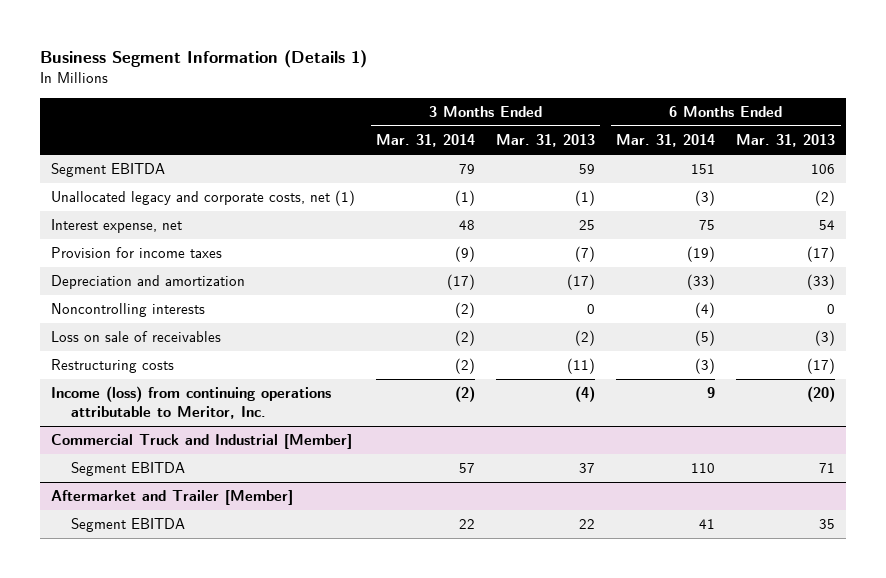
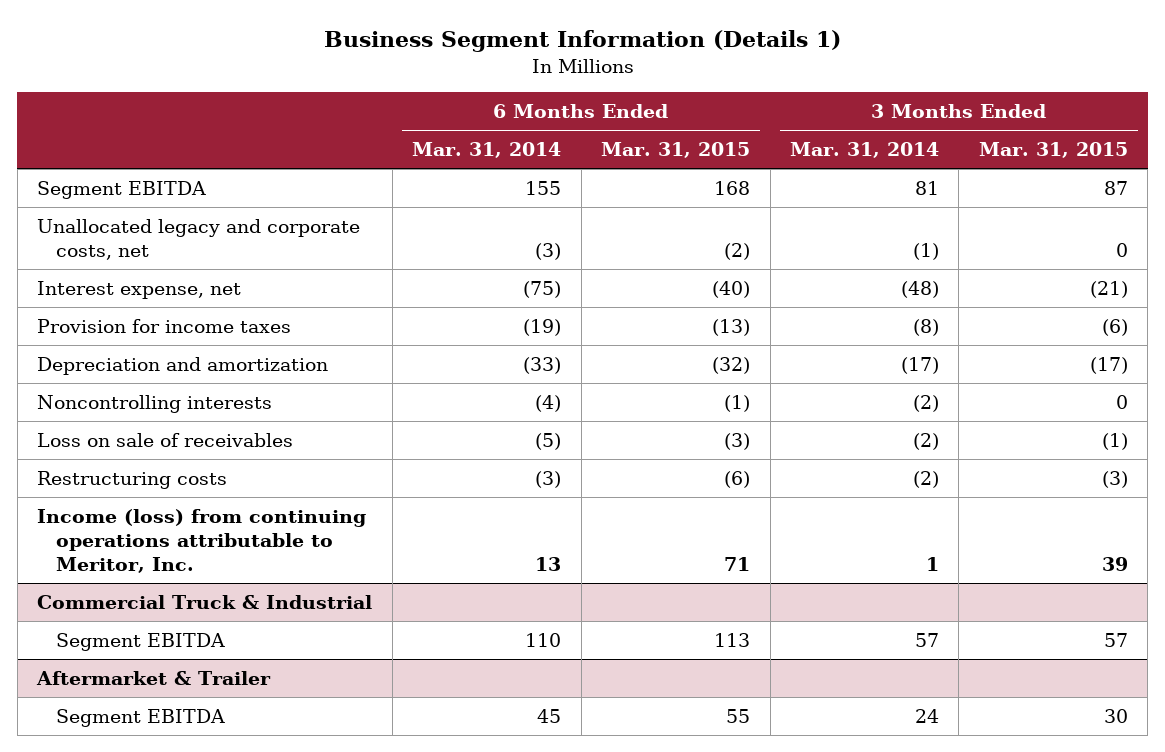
- | 3 Months Ended Mar. 31, 2014 | 3 Months Ended Mar. 31, 2013 | 6 Months Ended Mar. 31, 2014 | 6 Months Ended Mar. 31, 2013
+ | 6 Months Ended Mar. 31, 2014 | 6 Months Ended Mar. 31, 2015 | 3 Months Ended Mar. 31, 2014 | 3 Months Ended Mar. 31, 2015
- Segment EBITDA | 79 | 59 | 151 | 106
- Unallocated legacy and corporate costs, net (1) | (1) | (1) | (3) | (2)
- Interest expense, net | 48 | 25 | 75 | 54
- Provision for income taxes | (9) | (7) | (19) | (17)
+ Segment EBITDA | 155 | 168 | 81 | 87
+ Unallocated legacy and corporate costs, net | (3) | (2) | (1) | 0
+ Interest expense, net | (75) | (40) | (48) | (21)
+ Provision for income taxes | (19) | (13) | (8) | (6)
- Income (loss) from continuing operations attributable to Meritor, Inc. | (2) | (4) | 9 | (20)
- Commercial Truck and Industrial [Member]
+ Income (loss) from continuing operations attributable to Meritor, Inc. | 13 | 71 | 1 | 39
+ Commercial Truck & Industrial
- Aftermarket and Trailer [Member]
- Segment EBITDA | 22 | 22 | 41 | 35
+ Aftermarket & Trailer
+ Segment EBITDA | 45 | 55 | 24 | 30

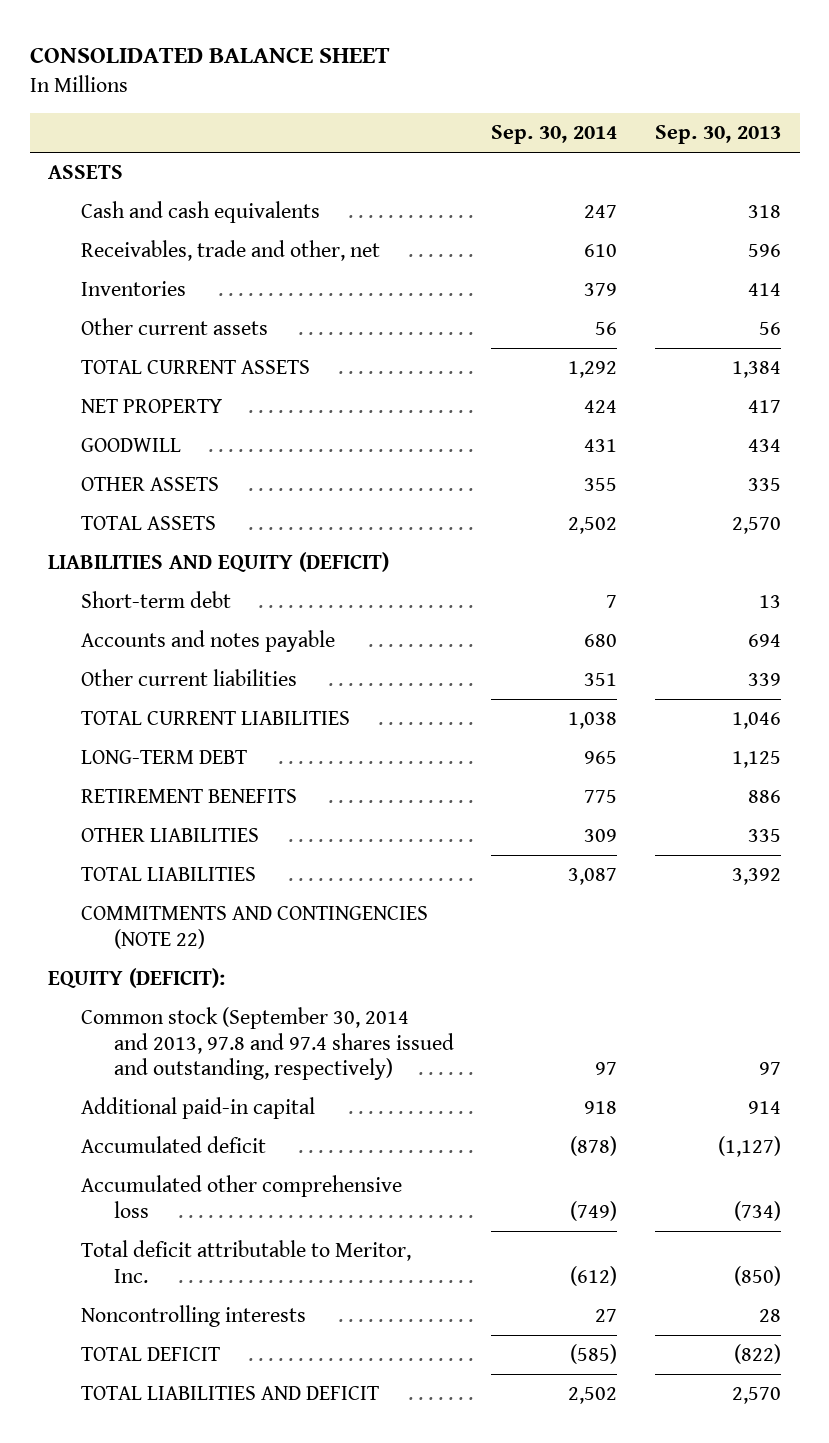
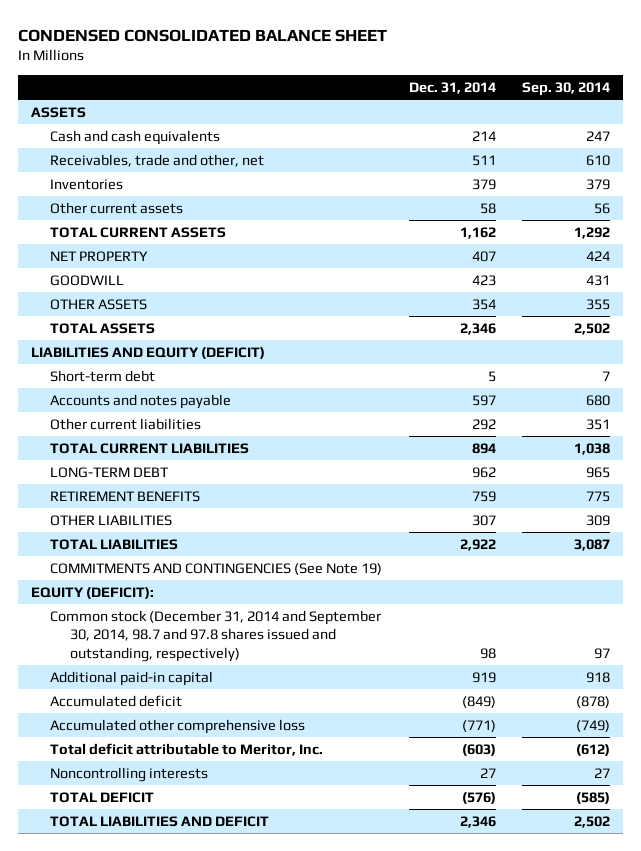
- CONSOLIDATED BALANCE SHEET
+ CONDENSED CONSOLIDATED BALANCE SHEET
- | Sep. 30, 2014 | Sep. 30, 2013
+ | Dec. 31, 2014 | Sep. 30, 2014
- COMMITMENTS AND CONTINGENCIES (NOTE 22)
+ COMMITMENTS AND CONTINGENCIES (See Note 19)
- Common stock (September 30, 2014 and 2013, 97.8 and 97.4 shares issued and outstanding, respectively) | 97 | 97
+ Common stock (December 31, 2014 and September 30, 2014, 98.7 and 97.8 shares issued and outstanding, respectively) | 98 | 97

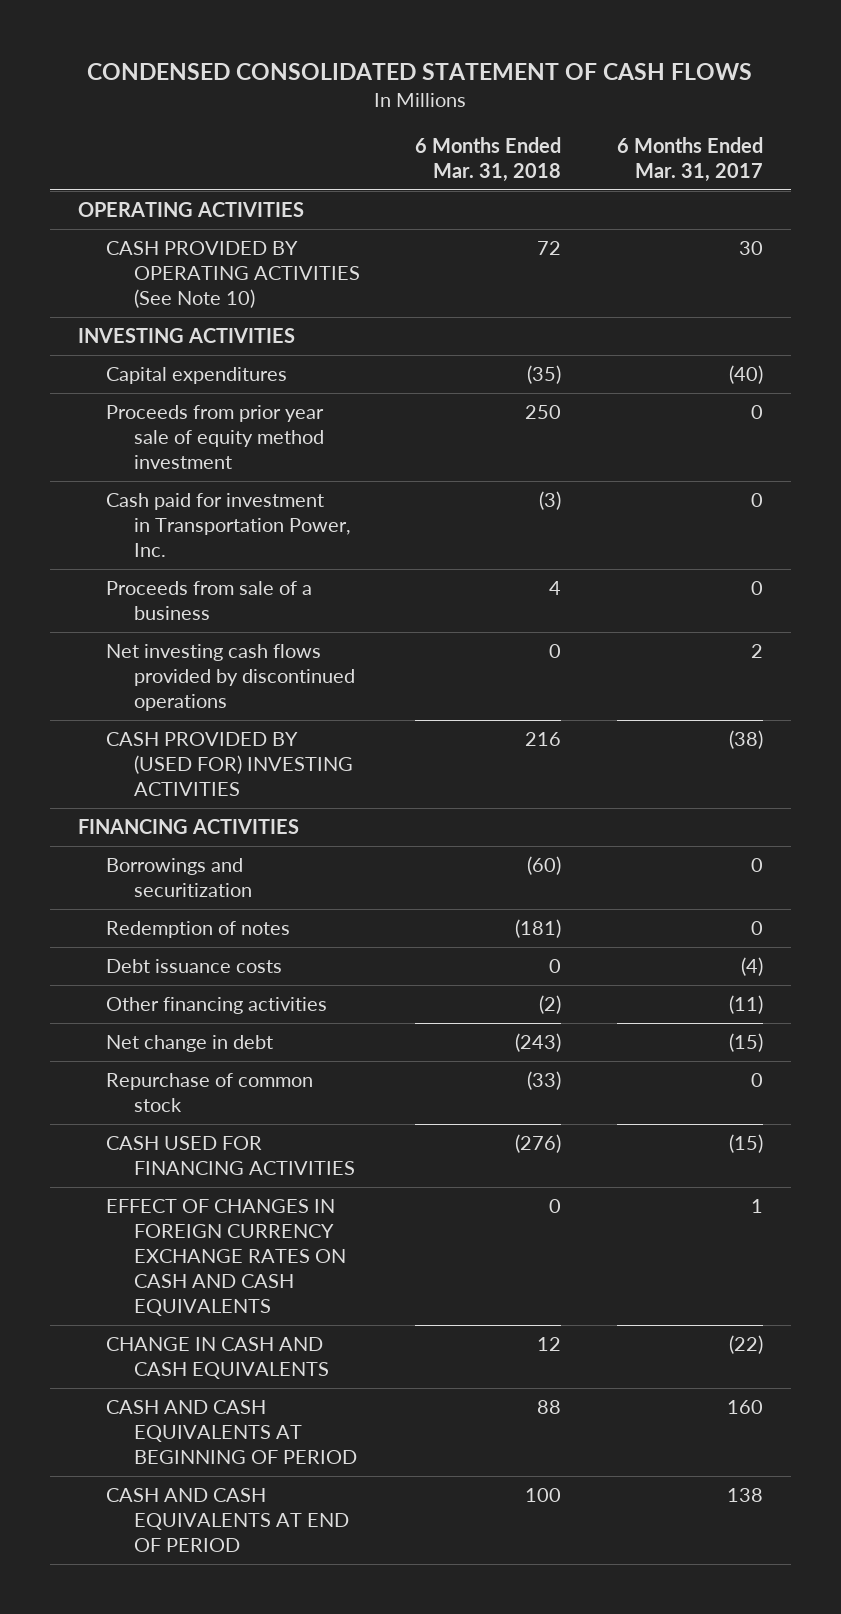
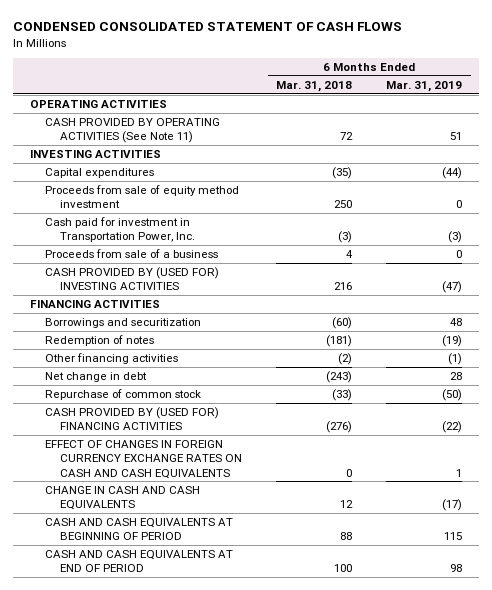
- | 6 Months Ended Mar. 31, 2018 | 6 Months Ended Mar. 31, 2017
+ | 6 Months Ended Mar. 31, 2018 | 6 Months Ended Mar. 31, 2019
- CASH PROVIDED BY OPERATING ACTIVITIES (See Note 10) | 72 | 30
+ CASH PROVIDED BY OPERATING ACTIVITIES (See Note 11) | 72 | 51
- Proceeds from prior year sale of equity method investment | 250 | 0
+ Proceeds from sale of equity method investment | 250 | 0
- Net investing cash flows provided by discontinued operations | 0 | 2
- Debt issuance costs | 0 | (4)
- CASH USED FOR FINANCING ACTIVITIES | (276) | (15)
+ CASH PROVIDED BY (USED FOR) FINANCING ACTIVITIES | (276) | (22)

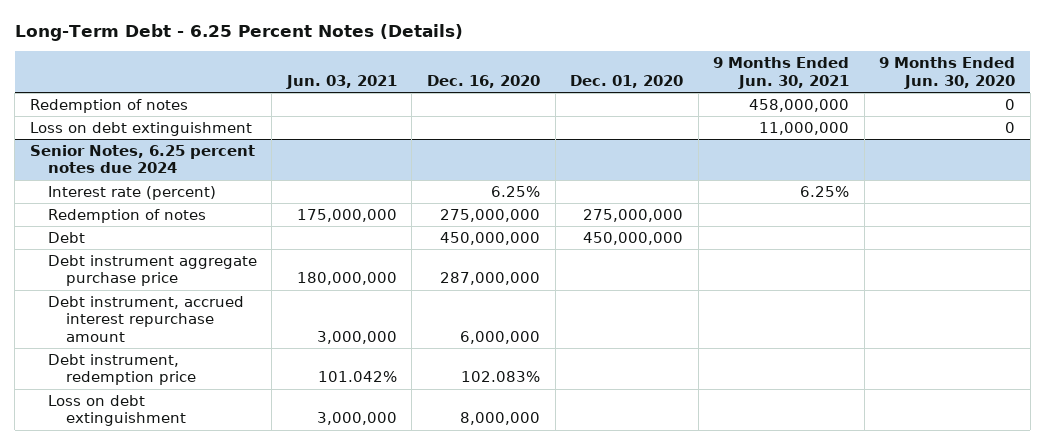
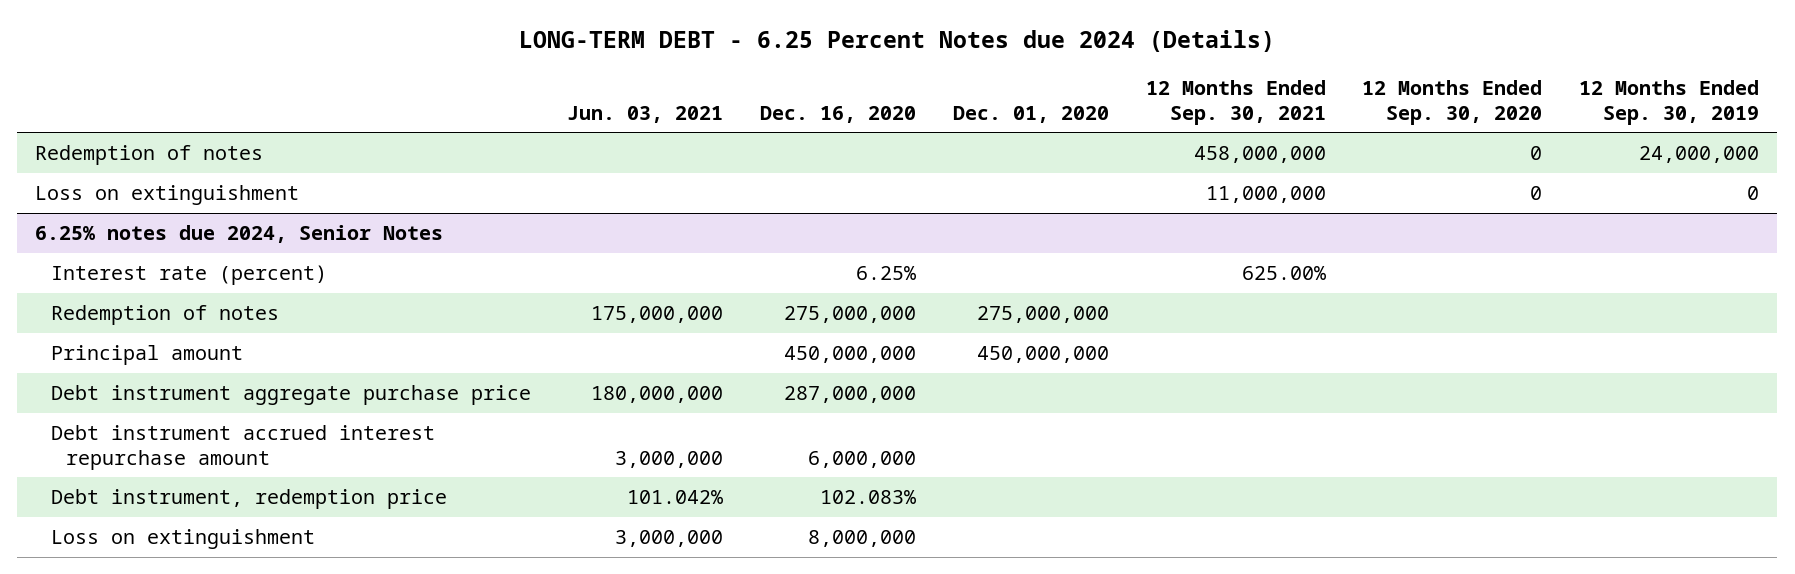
- Long-Term Debt - 6.25 Percent Notes (Details)
+ LONG-TERM DEBT - 6.25 Percent Notes due 2024 (Details)
- | Jun. 03, 2021 | Dec. 16, 2020 | Dec. 01, 2020 | 9 Months Ended Jun. 30, 2021 | 9 Months Ended Jun. 30, 2020
+ | Jun. 03, 2021 | Dec. 16, 2020 | Dec. 01, 2020 | 12 Months Ended Sep. 30, 2021 | 12 Months Ended Sep. 30, 2020 | 12 Months Ended Sep. 30, 2019
- Loss on debt extinguishment | | | | 11,000,000 | 0
- Senior Notes, 6.25 percent notes due 2024
+ Loss on extinguishment | | | | 11,000,000 | 0 | 0
+ 6.25% notes due 2024, Senior Notes
- Debt | | 450,000,000 | 450,000,000 | |
+ Principal amount | | 450,000,000 | 450,000,000 | | |
- Debt instrument, accrued interest repurchase amount | 3,000,000 | 6,000,000 | | |
+ Debt instrument accrued interest repurchase amount | 3,000,000 | 6,000,000 | | | |
- Loss on debt extinguishment | 3,000,000 | 8,000,000 | | |
+ Loss on extinguishment | 3,000,000 | 8,000,000 | | | |

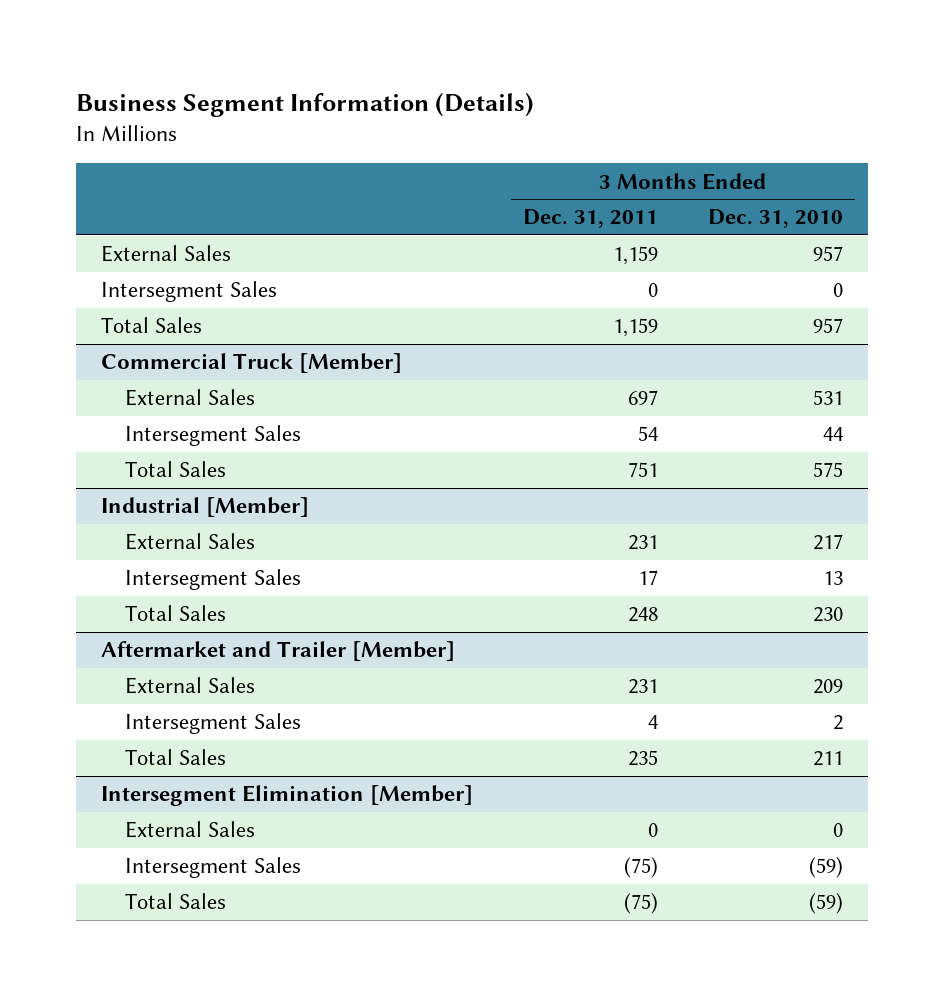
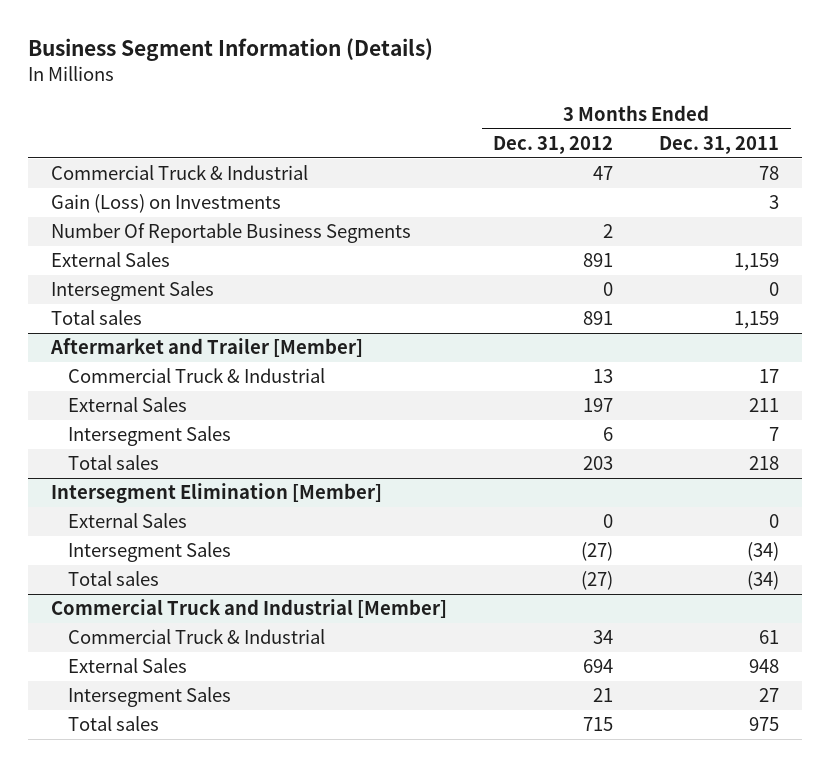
- | 3 Months Ended Dec. 31, 2011 | 3 Months Ended Dec. 31, 2010
+ | 3 Months Ended Dec. 31, 2012 | 3 Months Ended Dec. 31, 2011
+ Commercial Truck & Industrial | 47 | 78
+ Gain (Loss) on Investments | | 3
+ Number Of Reportable Business Segments | 2 |
- Total Sales | 1,159 | 957
- Commercial Truck [Member]
- External Sales | 697 | 531
- Intersegment Sales | 54 | 44
- Total Sales | 751 | 575
- Industrial [Member]
- External Sales | 231 | 217
- Intersegment Sales | 17 | 13
- Total Sales | 248 | 230
+ Total sales | 891 | 1,159
@ Aftermarket and Trailer [Member]
- External Sales | 231 | 209
- Intersegment Sales | 4 | 2
- Total Sales | 235 | 211
+ Commercial Truck & Industrial | 13 | 17
+ External Sales | 197 | 211
+ Intersegment Sales | 6 | 7
+ Total sales | 203 | 218
@ Intersegment Elimination [Member]
- Intersegment Sales | (75) | (59)
- Total Sales | (75) | (59)
+ Intersegment Sales | (27) | (34)
+ Total sales | (27) | (34)
+ Commercial Truck and Industrial [Member]
+ Commercial Truck & Industrial | 34 | 61
+ External Sales | 694 | 948
+ Intersegment Sales | 21 | 27
+ Total sales | 715 | 975

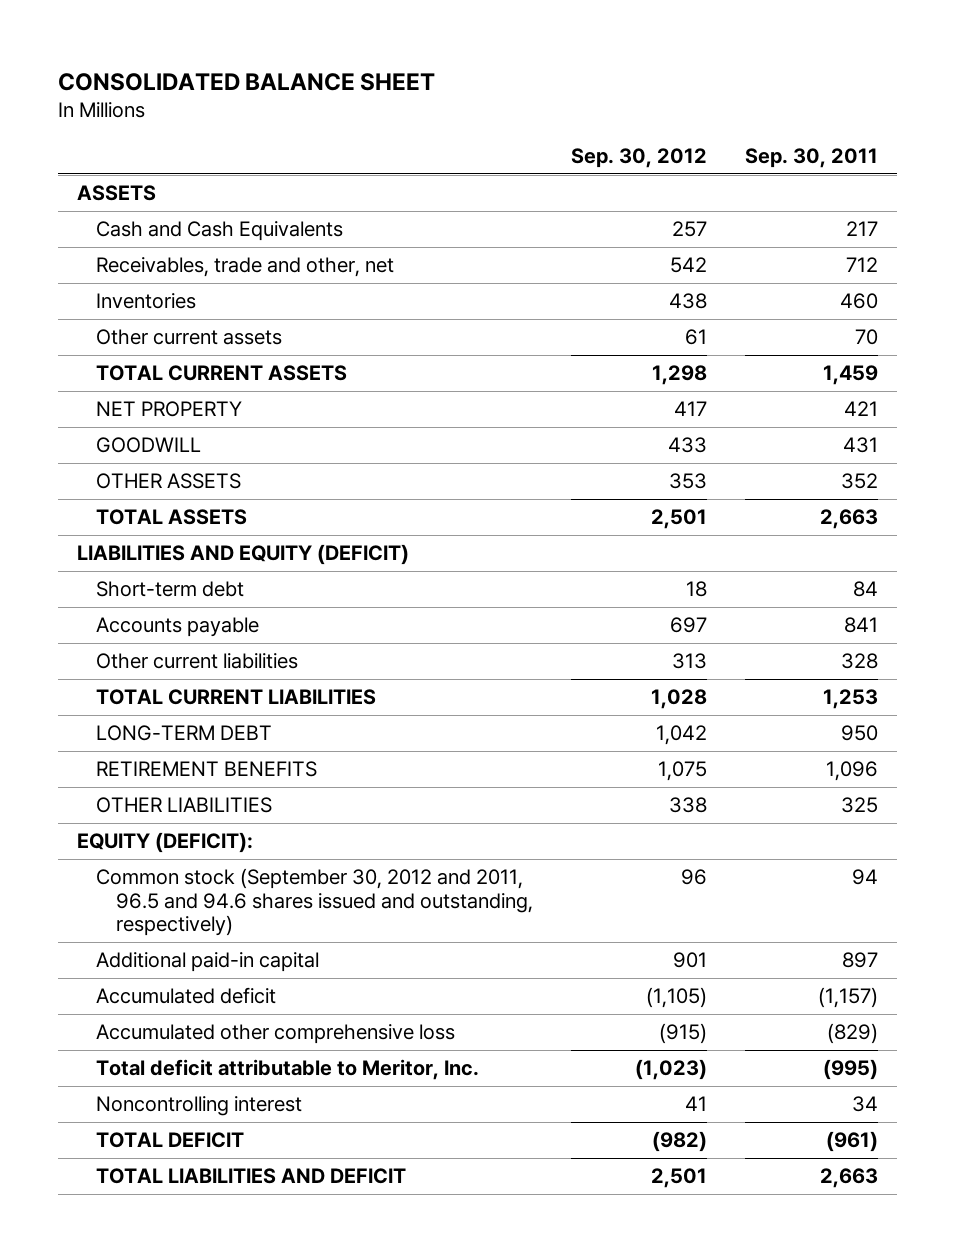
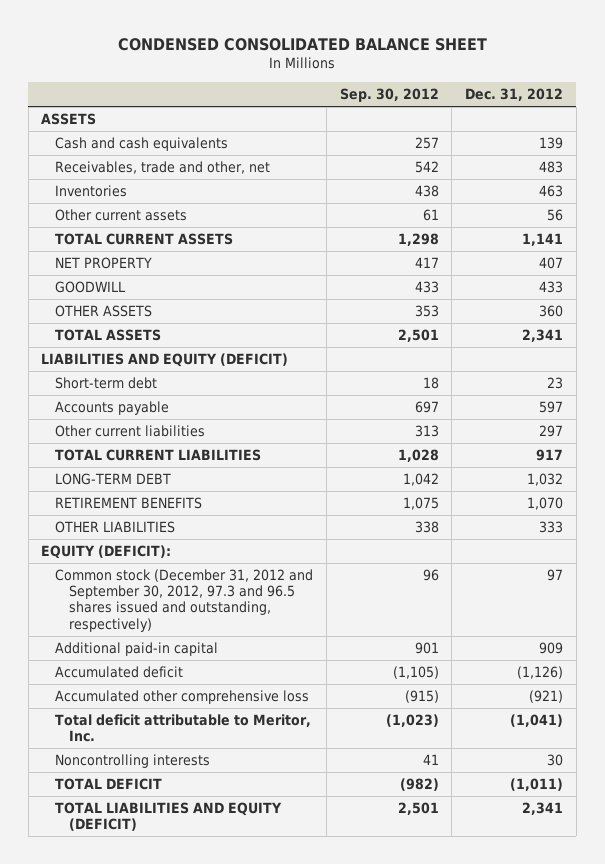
- CONSOLIDATED BALANCE SHEET
+ CONDENSED CONSOLIDATED BALANCE SHEET
- | Sep. 30, 2012 | Sep. 30, 2011
+ | Sep. 30, 2012 | Dec. 31, 2012
- Cash and Cash Equivalents | 257 | 217
+ Cash and cash equivalents | 257 | 139
- Common stock (September 30, 2012 and 2011, 96.5 and 94.6 shares issued and outstanding, respectively) | 96 | 94
+ Common stock (December 31, 2012 and September 30, 2012, 97.3 and 96.5 shares issued and outstanding, respectively) | 96 | 97
- Noncontrolling interest | 41 | 34
+ Noncontrolling interests | 41 | 30
- TOTAL LIABILITIES AND DEFICIT | 2,501 | 2,663
+ TOTAL LIABILITIES AND EQUITY (DEFICIT) | 2,501 | 2,341

